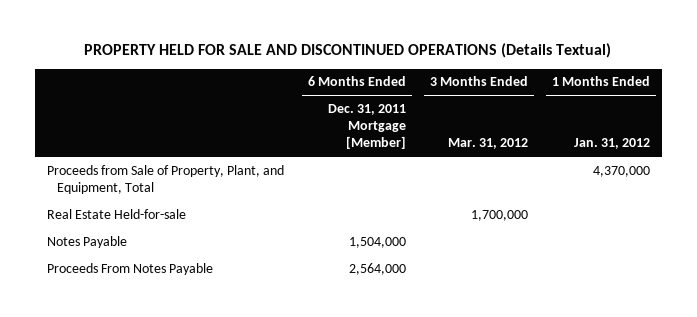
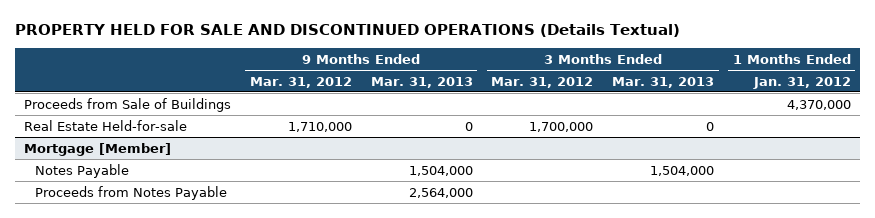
- | 6 Months Ended Dec. 31, 2011 Mortgage [Member] | 3 Months Ended Mar. 31, 2012 | 1 Months Ended Jan. 31, 2012
+ | 9 Months Ended Mar. 31, 2012 | 9 Months Ended Mar. 31, 2013 | 3 Months Ended Mar. 31, 2012 | 3 Months Ended Mar. 31, 2013 | 1 Months Ended Jan. 31, 2012
- Proceeds from Sale of Property, Plant, and Equipment, Total | | | 4,370,000
+ Proceeds from Sale of Buildings | | | | | 4,370,000
- Notes Payable | 1,504,000 | |
- Proceeds From Notes Payable | 2,564,000 | |
+ Mortgage [Member]
+ Notes Payable | | 1,504,000 | | 1,504,000 |
+ Proceeds from Notes Payable | | 2,564,000 | | |

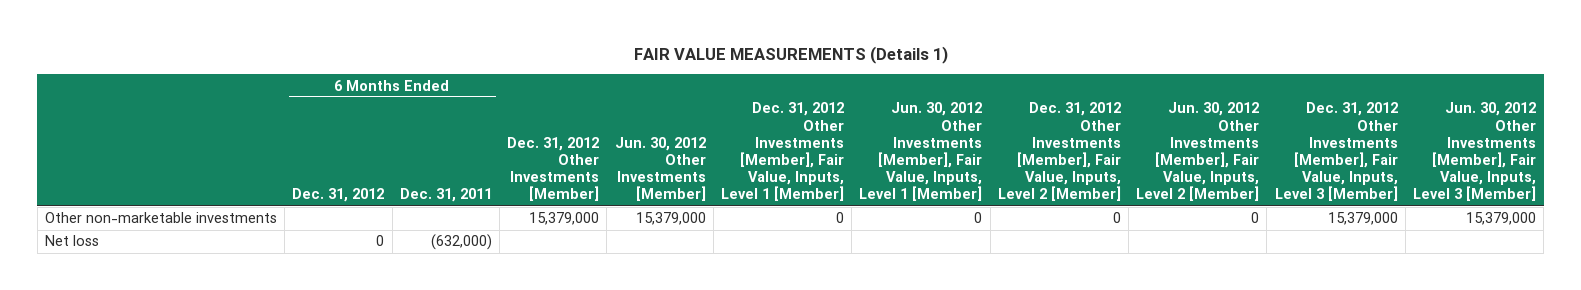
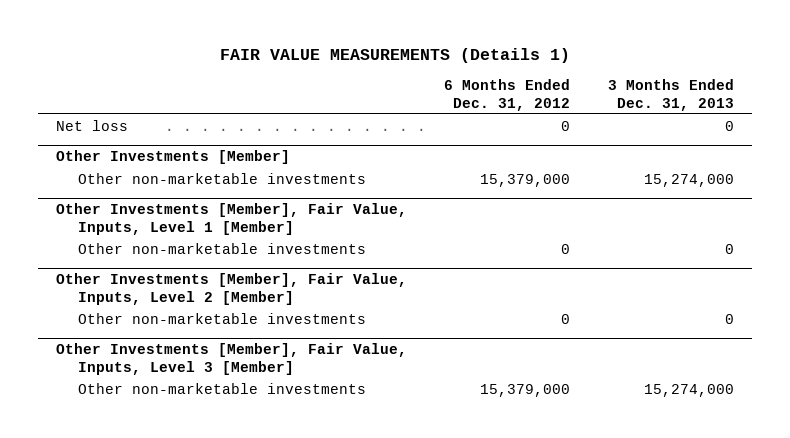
- | 6 Months Ended Dec. 31, 2012 | 6 Months Ended Dec. 31, 2011 | Dec. 31, 2012 Other Investments [Member] | Jun. 30, 2012 Other Investments [Member] | Dec. 31, 2012 Other Investments [Member], Fair Value, Inputs, Level 1 [Member] | Jun. 30, 2012 Other Investments [Member], Fair Value, Inputs, Level 1 [Member] | Dec. 31, 2012 Other Investments [Member], Fair Value, Inputs, Level 2 [Member] | Jun. 30, 2012 Other Investments [Member], Fair Value, Inputs, Level 2 [Member] | Dec. 31, 2012 Other Investments [Member], Fair Value, Inputs, Level 3 [Member] | Jun. 30, 2012 Other Investments [Member], Fair Value, Inputs, Level 3 [Member]
+ | 6 Months Ended Dec. 31, 2012 | 3 Months Ended Dec. 31, 2013
- Other non-marketable investments | | | 15,379,000 | 15,379,000 | 0 | 0 | 0 | 0 | 15,379,000 | 15,379,000
+ Other Investments [Member]
+ Other non-marketable investments | 15,379,000 | 15,274,000
+ Other Investments [Member], Fair Value, Inputs, Level 1 [Member]
+ Other non-marketable investments | 0 | 0
+ Other Investments [Member], Fair Value, Inputs, Level 2 [Member]
+ Other non-marketable investments | 0 | 0
+ Other Investments [Member], Fair Value, Inputs, Level 3 [Member]
+ Other non-marketable investments | 15,379,000 | 15,274,000

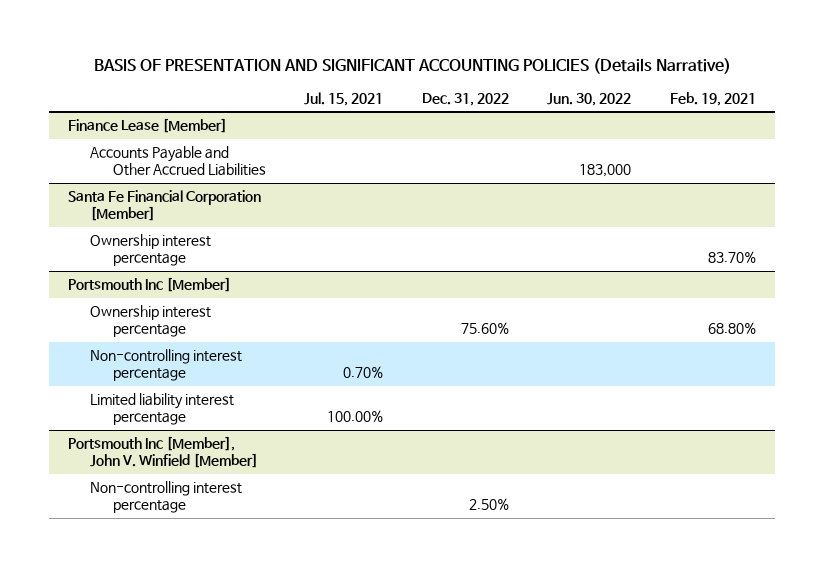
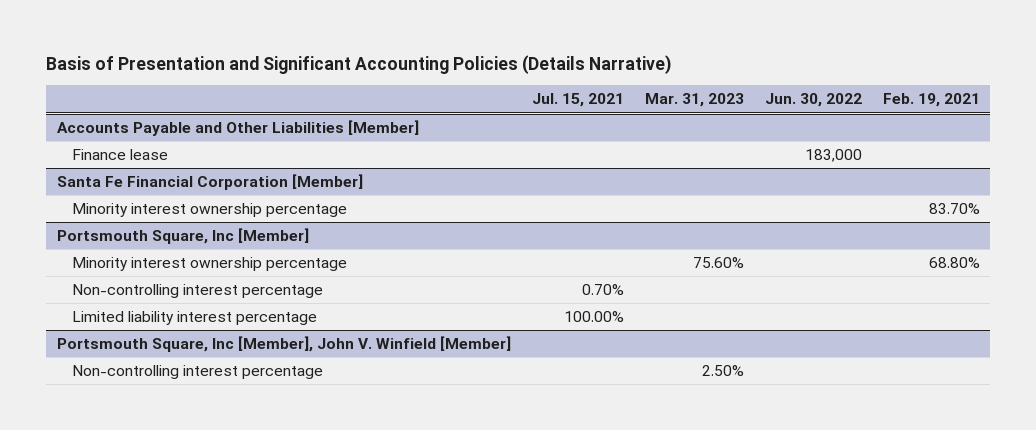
- BASIS OF PRESENTATION AND SIGNIFICANT ACCOUNTING POLICIES (Details Narrative)
+ Basis of Presentation and Significant Accounting Policies (Details Narrative)
- | Jul. 15, 2021 | Dec. 31, 2022 | Jun. 30, 2022 | Feb. 19, 2021
+ | Jul. 15, 2021 | Mar. 31, 2023 | Jun. 30, 2022 | Feb. 19, 2021
- Finance Lease [Member]
- Accounts Payable and Other Accrued Liabilities | | | 183,000 |
+ Accounts Payable and Other Liabilities [Member]
+ Finance lease | | | 183,000 |
@ Santa Fe Financial Corporation [Member]
- Ownership interest percentage | | | | 83.70%
- Portsmouth Inc [Member]
- Ownership interest percentage | | 75.60% | | 68.80%
@ Santa Fe Financial Corporation [Member]
+ Minority interest ownership percentage | | | | 83.70%
+ Portsmouth Square, Inc [Member]
+ Minority interest ownership percentage | | 75.60% | | 68.80%
- Portsmouth Inc [Member], John V. Winfield [Member]
+ Portsmouth Square, Inc [Member], John V. Winfield [Member]

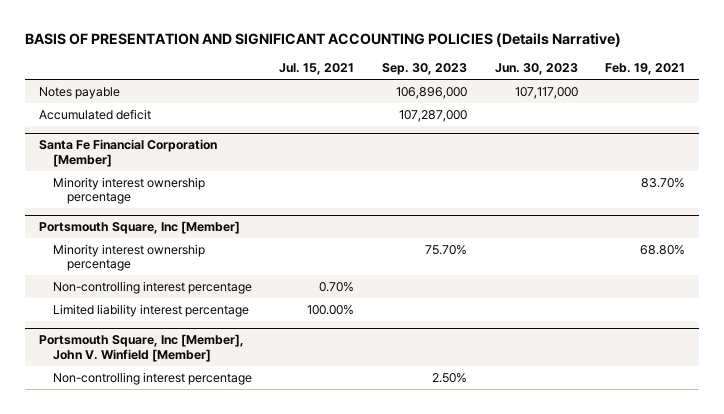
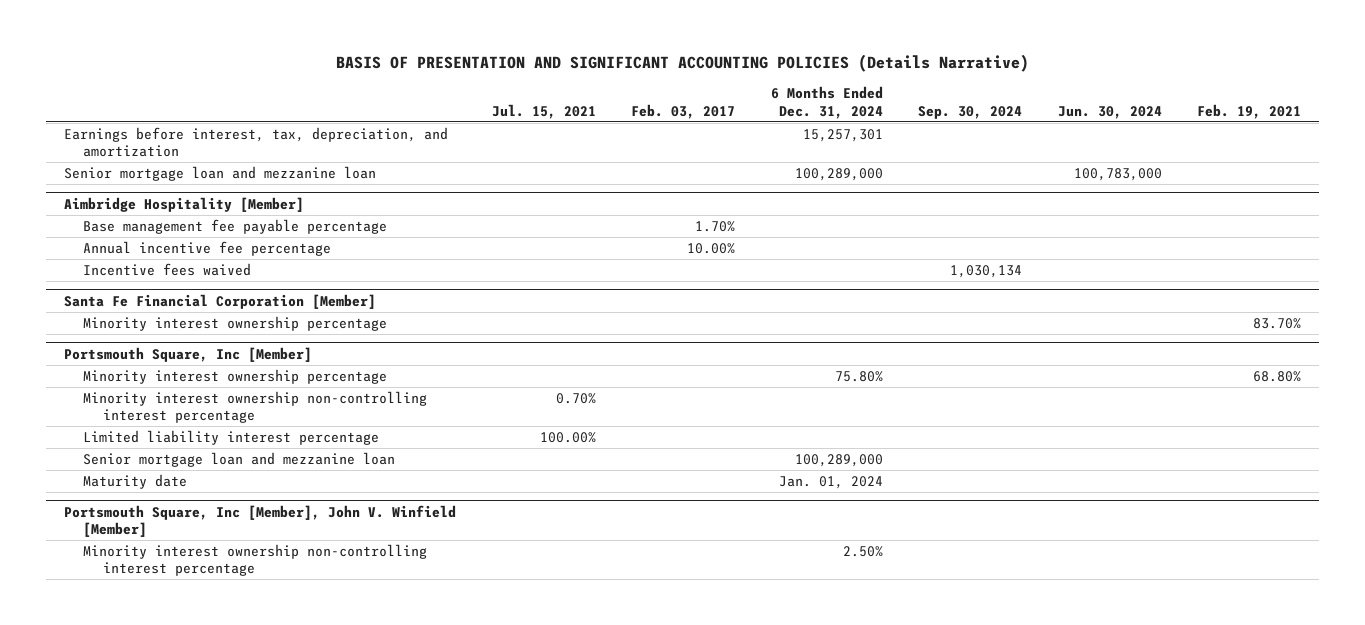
- | Jul. 15, 2021 | Sep. 30, 2023 | Jun. 30, 2023 | Feb. 19, 2021
+ | Jul. 15, 2021 | Feb. 03, 2017 | 6 Months Ended Dec. 31, 2024 | Sep. 30, 2024 | Jun. 30, 2024 | Feb. 19, 2021
- Notes payable | | 106,896,000 | 107,117,000 |
- Accumulated deficit | | 107,287,000 | |
+ Earnings before interest, tax, depreciation, and amortization | | | 15,257,301 | | |
+ Senior mortgage loan and mezzanine loan | | | 100,289,000 | | 100,783,000 |
+ Aimbridge Hospitality [Member]
+ Base management fee payable percentage | | 1.70% | | | |
+ Annual incentive fee percentage | | 10.00% | | | |
+ Incentive fees waived | | | | 1,030,134 | |
@ Portsmouth Square, Inc [Member]
- Non-controlling interest percentage | 0.70% | | |
+ Minority interest ownership non-controlling interest percentage | 0.70% | | | | |
+ Senior mortgage loan and mezzanine loan | | | 100,289,000 | | |
+ Maturity date | | | Jan. 01, 2024 | | |
@ Portsmouth Square, Inc [Member], John V. Winfield [Member]
- Non-controlling interest percentage | | 2.50% | |
+ Minority interest ownership non-controlling interest percentage | | | 2.50% | | |

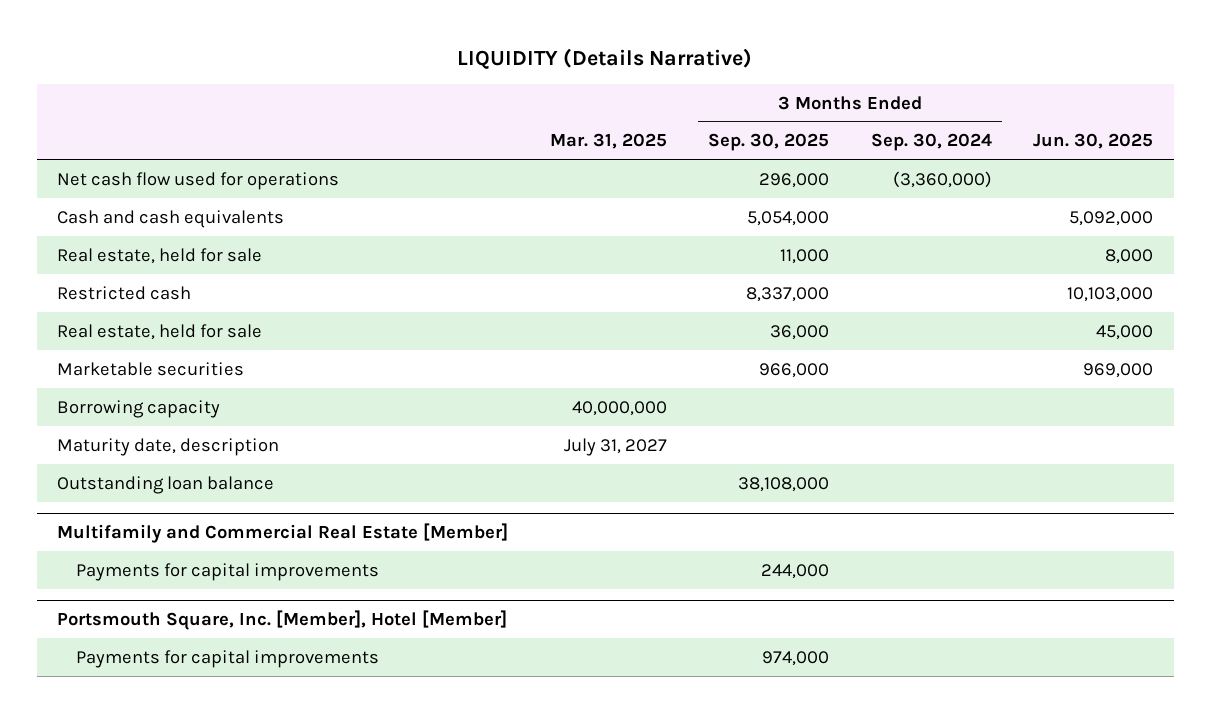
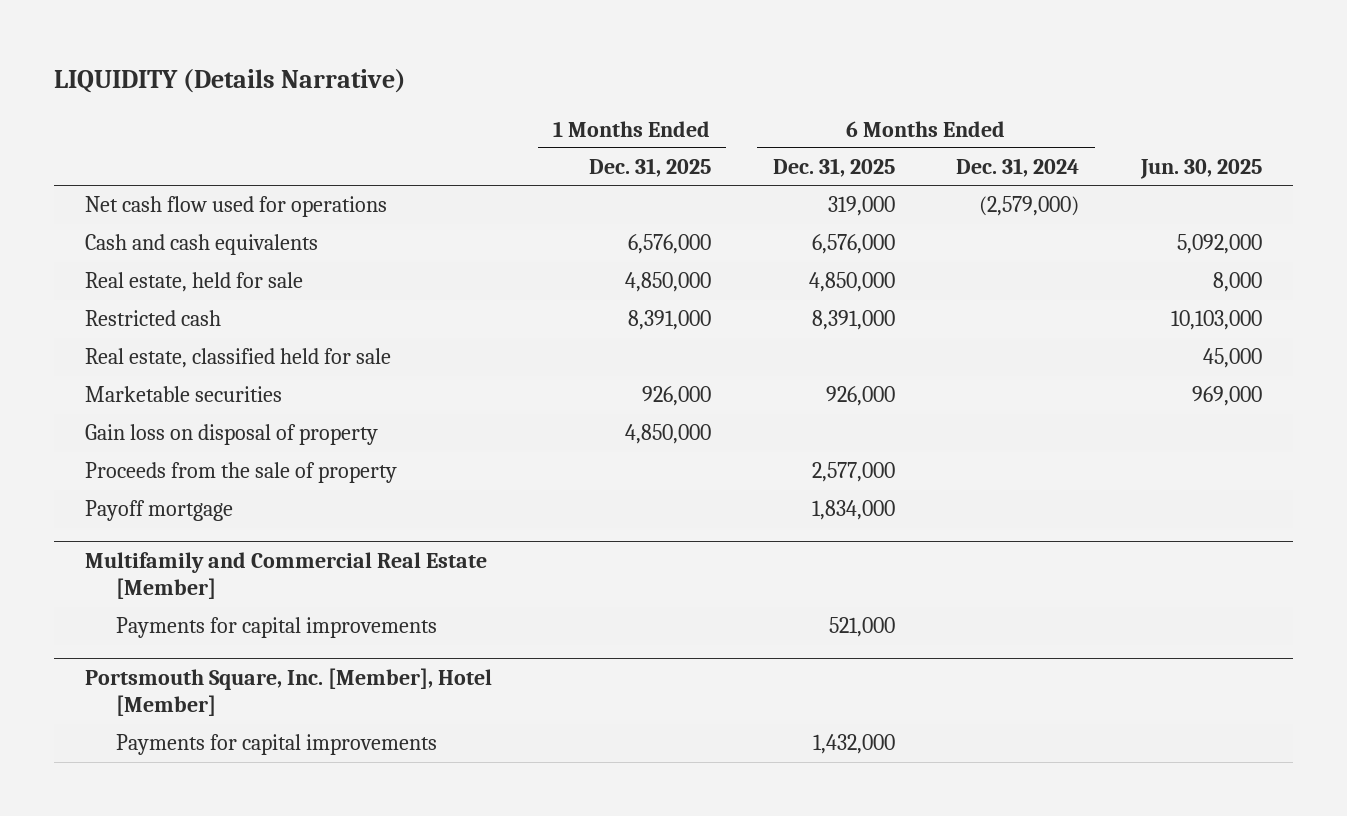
- | Mar. 31, 2025 | 3 Months Ended Sep. 30, 2025 | 3 Months Ended Sep. 30, 2024 | Jun. 30, 2025
+ | 1 Months Ended Dec. 31, 2025 | 6 Months Ended Dec. 31, 2025 | 6 Months Ended Dec. 31, 2024 | Jun. 30, 2025
- Real estate, held for sale | | 36,000 | | 45,000
+ Real estate, classified held for sale | | | | 45,000
- Borrowing capacity | 40,000,000 | | |
- Maturity date, description | July 31, 2027 | | |
- Outstanding loan balance | | 38,108,000 | |
+ Gain loss on disposal of property | 4,850,000 | | |
+ Proceeds from the sale of property | | 2,577,000 | |
+ Payoff mortgage | | 1,834,000 | |

